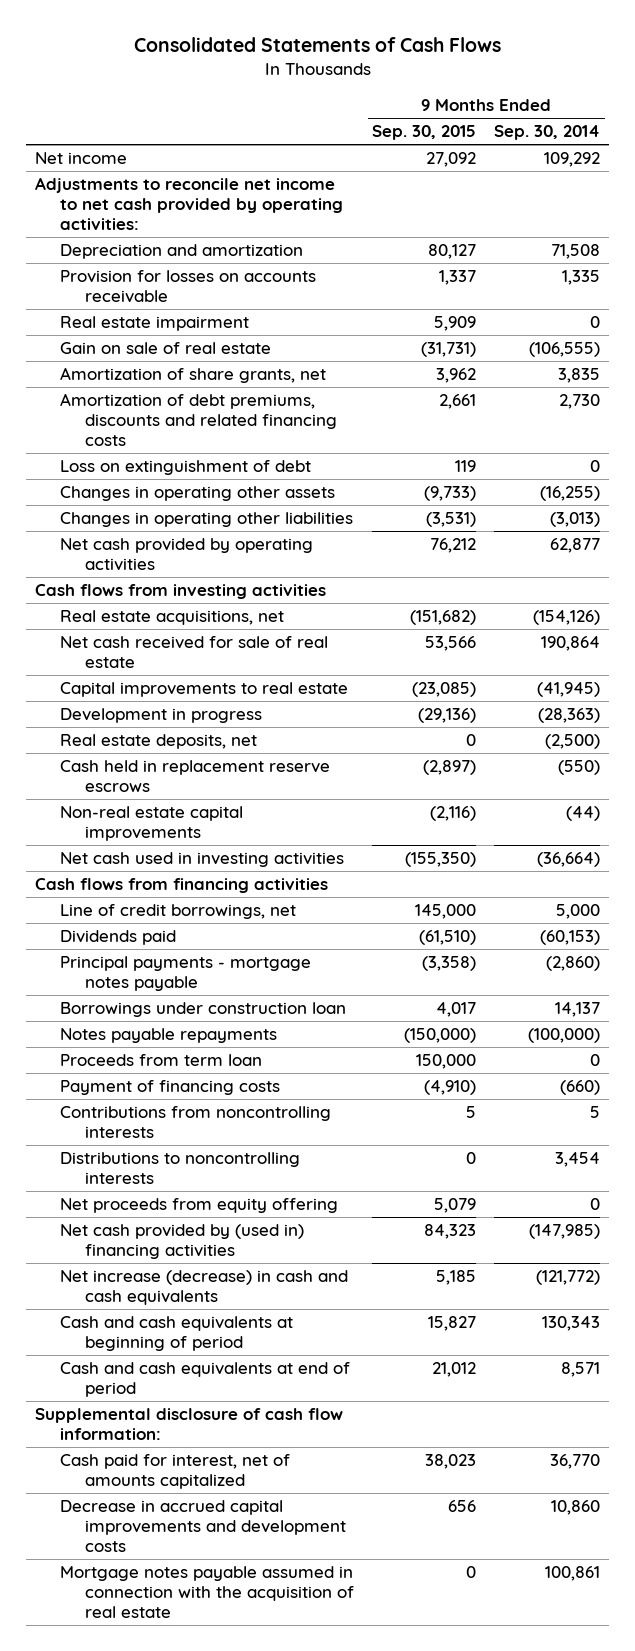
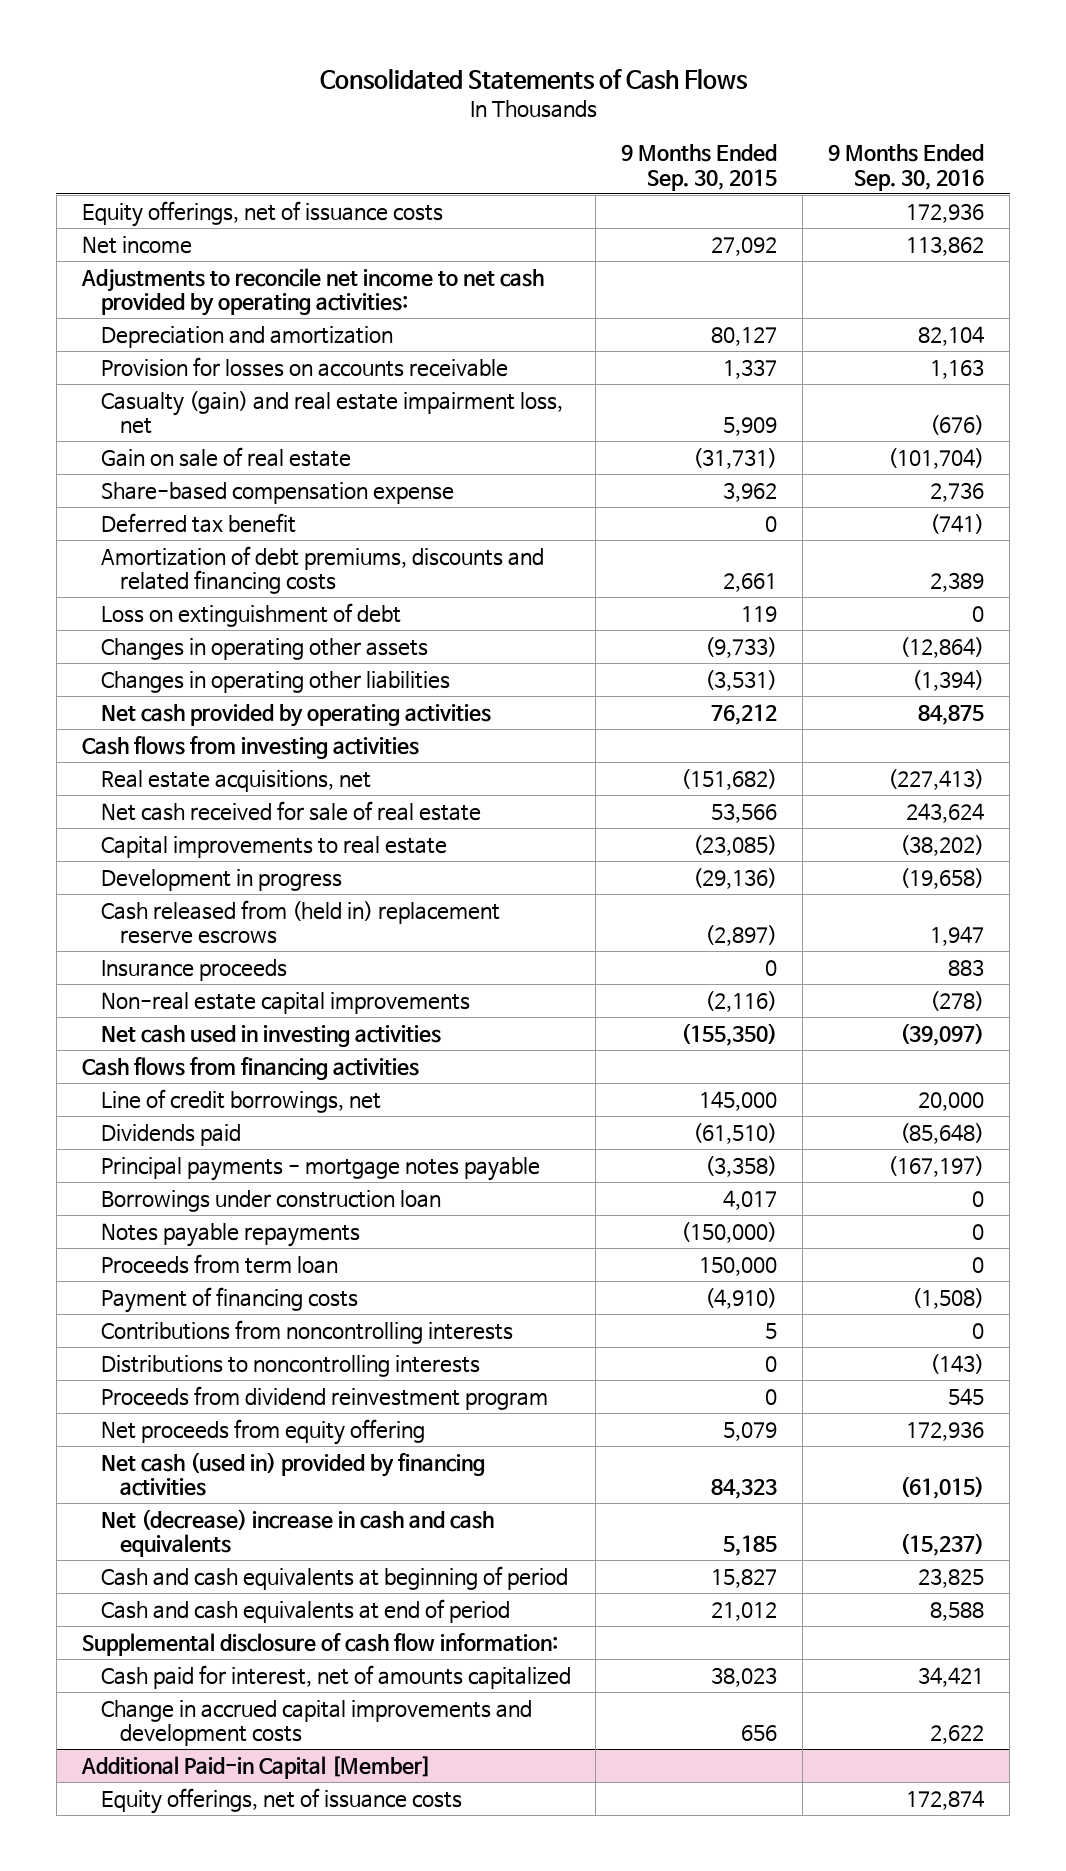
- | 9 Months Ended Sep. 30, 2015 | 9 Months Ended Sep. 30, 2014
+ | 9 Months Ended Sep. 30, 2015 | 9 Months Ended Sep. 30, 2016
+ Equity offerings, net of issuance costs | | 172,936
- Real estate impairment | 5,909 | 0
+ Casualty (gain) and real estate impairment loss, net | 5,909 | (676)
- Amortization of share grants, net | 3,962 | 3,835
+ Share-based compensation expense | 3,962 | 2,736
+ Deferred tax benefit | 0 | (741)
- Real estate deposits, net | 0 | (2,500)
- Cash held in replacement reserve escrows | (2,897) | (550)
+ Cash released from (held in) replacement reserve escrows | (2,897) | 1,947
+ Insurance proceeds | 0 | 883
+ Proceeds from dividend reinvestment program | 0 | 545
- Net cash provided by (used in) financing activities | 84,323 | (147,985)
- Net increase (decrease) in cash and cash equivalents | 5,185 | (121,772)
+ Net cash (used in) provided by financing activities | 84,323 | (61,015)
+ Net (decrease) increase in cash and cash equivalents | 5,185 | (15,237)
- Decrease in accrued capital improvements and development costs | 656 | 10,860
- Mortgage notes payable assumed in connection with the acquisition of real estate | 0 | 100,861
+ Change in accrued capital improvements and development costs | 656 | 2,622
+ Additional Paid-in Capital [Member]
+ Equity offerings, net of issuance costs | | 172,874

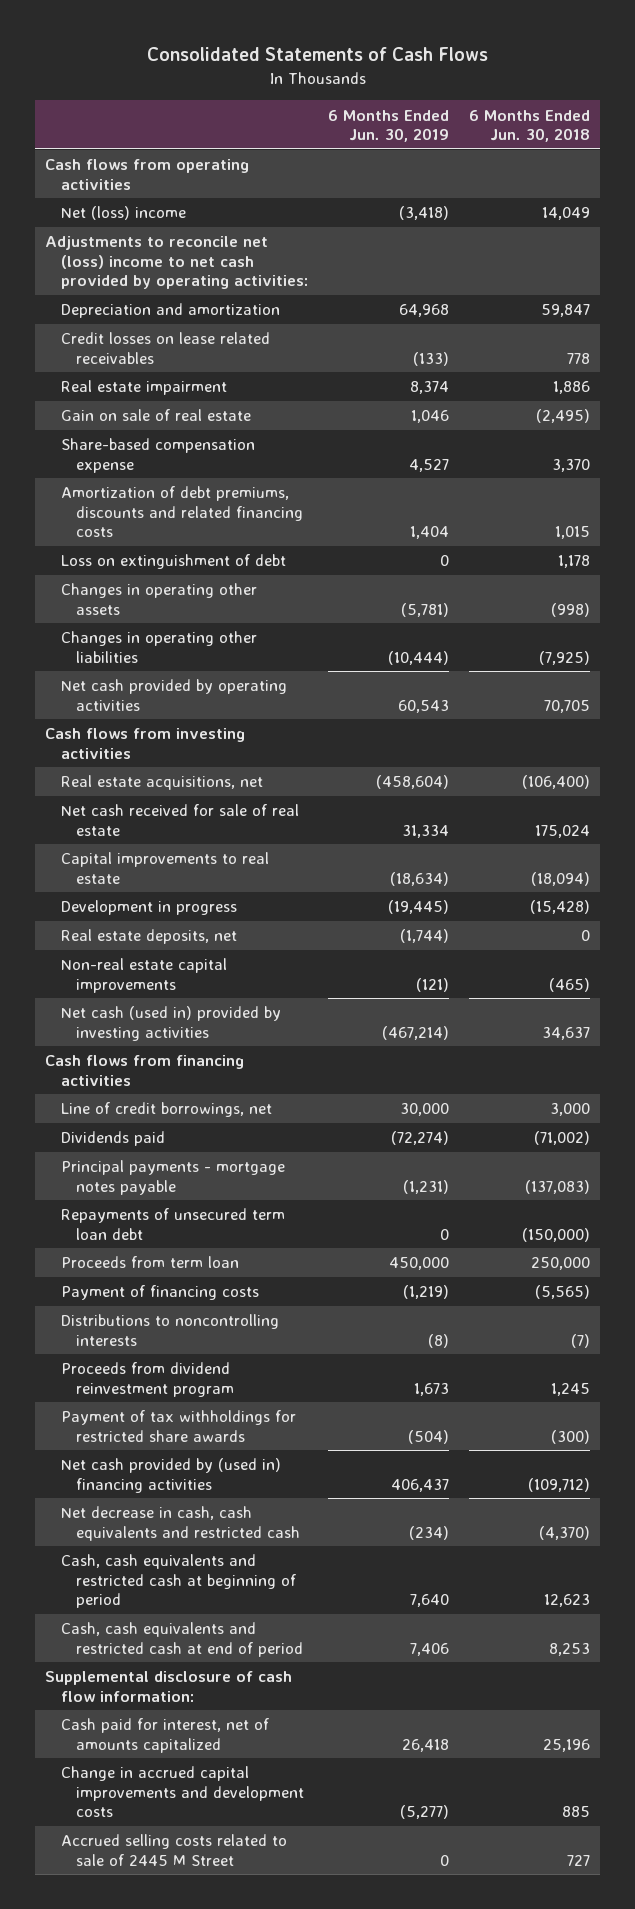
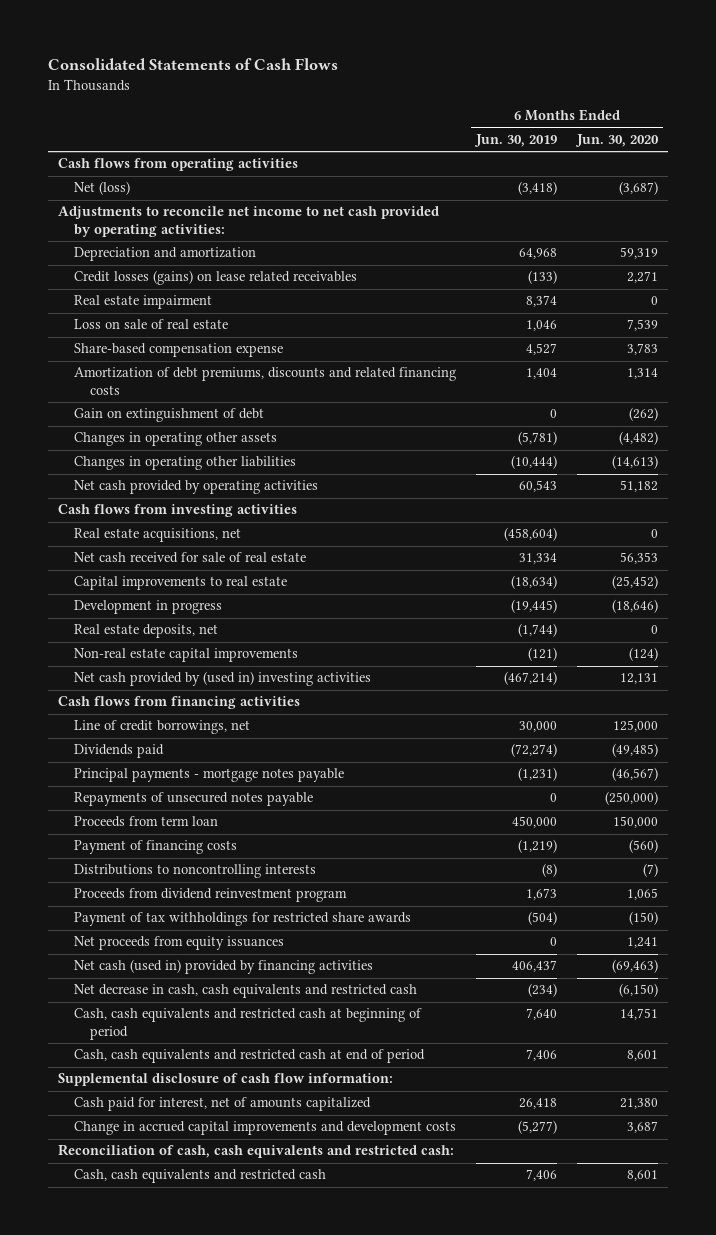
- | 6 Months Ended Jun. 30, 2019 | 6 Months Ended Jun. 30, 2018
+ | 6 Months Ended Jun. 30, 2019 | 6 Months Ended Jun. 30, 2020
- Net (loss) income | (3,418) | 14,049
- Adjustments to reconcile net (loss) income to net cash provided by operating activities:
+ Net (loss) | (3,418) | (3,687)
+ Adjustments to reconcile net income to net cash provided by operating activities:
- Credit losses on lease related receivables | (133) | 778
+ Credit losses (gains) on lease related receivables | (133) | 2,271
- Gain on sale of real estate | 1,046 | (2,495)
+ Loss on sale of real estate | 1,046 | 7,539
- Loss on extinguishment of debt | 0 | 1,178
+ Gain on extinguishment of debt | 0 | (262)
- Net cash (used in) provided by investing activities | (467,214) | 34,637
+ Net cash provided by (used in) investing activities | (467,214) | 12,131
- Repayments of unsecured term loan debt | 0 | (150,000)
+ Repayments of unsecured notes payable | 0 | (250,000)
- Net cash provided by (used in) financing activities | 406,437 | (109,712)
+ Net proceeds from equity issuances | 0 | 1,241
+ Net cash (used in) provided by financing activities | 406,437 | (69,463)
- Accrued selling costs related to sale of 2445 M Street | 0 | 727
+ Reconciliation of cash, cash equivalents and restricted cash:
+ Cash, cash equivalents and restricted cash | 7,406 | 8,601

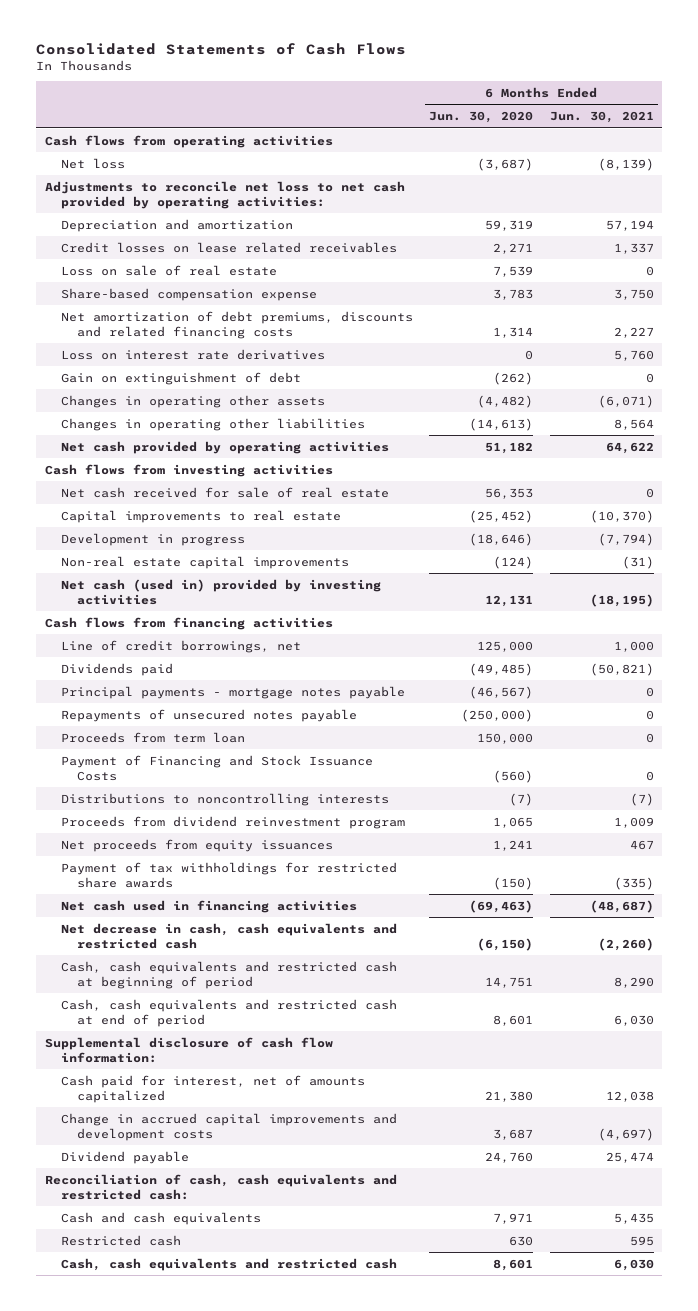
- | 6 Months Ended Jun. 30, 2019 | 6 Months Ended Jun. 30, 2020
+ | 6 Months Ended Jun. 30, 2020 | 6 Months Ended Jun. 30, 2021
- Net (loss) | (3,418) | (3,687)
- Adjustments to reconcile net income to net cash provided by operating activities:
+ Net loss | (3,687) | (8,139)
+ Adjustments to reconcile net loss to net cash provided by operating activities:
- Credit losses (gains) on lease related receivables | (133) | 2,271
- Real estate impairment | 8,374 | 0
+ Credit losses on lease related receivables | 2,271 | 1,337
- Amortization of debt premiums, discounts and related financing costs | 1,404 | 1,314
+ Net amortization of debt premiums, discounts and related financing costs | 1,314 | 2,227
+ Loss on interest rate derivatives | 0 | 5,760
- Real estate acquisitions, net | (458,604) | 0
- Real estate deposits, net | (1,744) | 0
- Net cash provided by (used in) investing activities | (467,214) | 12,131
+ Net cash (used in) provided by investing activities | 12,131 | (18,195)
- Payment of financing costs | (1,219) | (560)
+ Payment of Financing and Stock Issuance Costs | (560) | 0
- Net cash (used in) provided by financing activities | 406,437 | (69,463)
moved down: Payment of tax withholdings for restricted share awards | (150) | (335)
+ Net cash used in financing activities | (69,463) | (48,687)
+ Dividend payable | 24,760 | 25,474
+ Cash and cash equivalents | 7,971 | 5,435
+ Restricted cash | 630 | 595

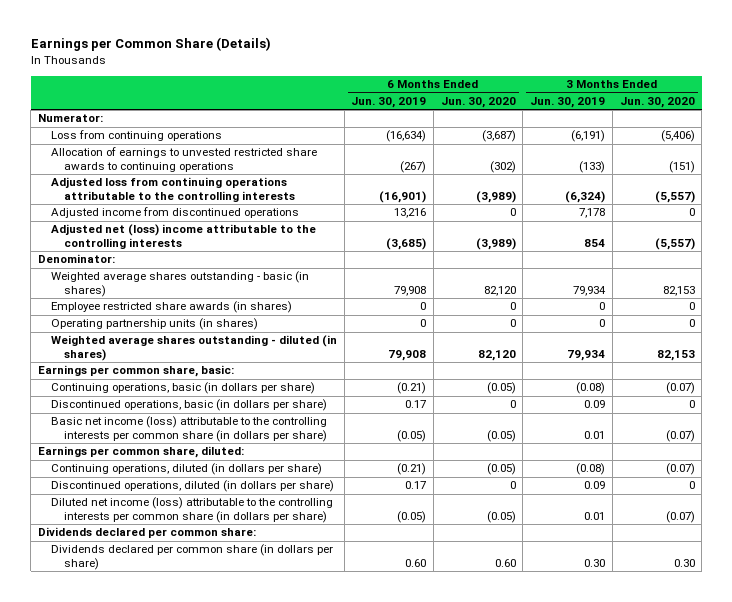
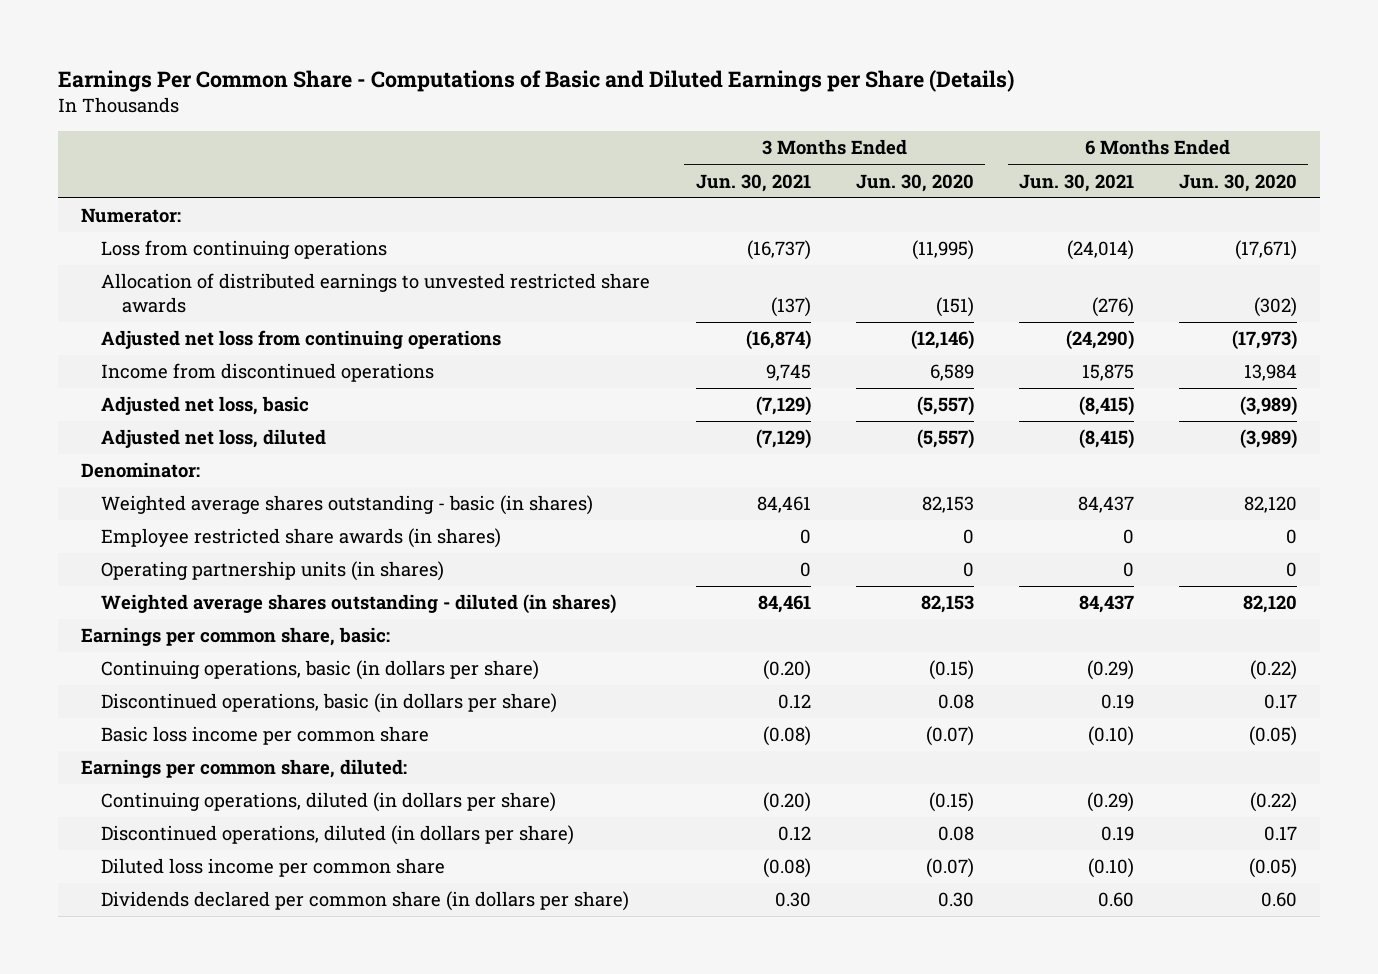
- Earnings per Common Share (Details)
+ Earnings Per Common Share - Computations of Basic and Diluted Earnings per Share (Details)
- | 6 Months Ended Jun. 30, 2019 | 6 Months Ended Jun. 30, 2020 | 3 Months Ended Jun. 30, 2019 | 3 Months Ended Jun. 30, 2020
+ | 3 Months Ended Jun. 30, 2021 | 3 Months Ended Jun. 30, 2020 | 6 Months Ended Jun. 30, 2021 | 6 Months Ended Jun. 30, 2020
- Loss from continuing operations | (16,634) | (3,687) | (6,191) | (5,406)
- Allocation of earnings to unvested restricted share awards to continuing operations | (267) | (302) | (133) | (151)
- Adjusted loss from continuing operations attributable to the controlling interests | (16,901) | (3,989) | (6,324) | (5,557)
- Adjusted income from discontinued operations | 13,216 | 0 | 7,178 | 0
- Adjusted net (loss) income attributable to the controlling interests | (3,685) | (3,989) | 854 | (5,557)
+ Loss from continuing operations | (16,737) | (11,995) | (24,014) | (17,671)
+ Allocation of distributed earnings to unvested restricted share awards | (137) | (151) | (276) | (302)
+ Adjusted net loss from continuing operations | (16,874) | (12,146) | (24,290) | (17,973)
+ Income from discontinued operations | 9,745 | 6,589 | 15,875 | 13,984
+ Adjusted net loss, basic | (7,129) | (5,557) | (8,415) | (3,989)
+ Adjusted net loss, diluted | (7,129) | (5,557) | (8,415) | (3,989)
- Continuing operations, basic (in dollars per share) | (0.21) | (0.05) | (0.08) | (0.07)
- Discontinued operations, basic (in dollars per share) | 0.17 | 0 | 0.09 | 0
- Basic net income (loss) attributable to the controlling interests per common share (in dollars per share) | (0.05) | (0.05) | 0.01 | (0.07)
+ Continuing operations, basic (in dollars per share) | (0.20) | (0.15) | (0.29) | (0.22)
+ Discontinued operations, basic (in dollars per share) | 0.12 | 0.08 | 0.19 | 0.17
+ Basic loss income per common share | (0.08) | (0.07) | (0.10) | (0.05)
- Continuing operations, diluted (in dollars per share) | (0.21) | (0.05) | (0.08) | (0.07)
- Discontinued operations, diluted (in dollars per share) | 0.17 | 0 | 0.09 | 0
- Diluted net income (loss) attributable to the controlling interests per common share (in dollars per share) | (0.05) | (0.05) | 0.01 | (0.07)
- Dividends declared per common share:
+ Continuing operations, diluted (in dollars per share) | (0.20) | (0.15) | (0.29) | (0.22)
+ Discontinued operations, diluted (in dollars per share) | 0.12 | 0.08 | 0.19 | 0.17
+ Diluted loss income per common share | (0.08) | (0.07) | (0.10) | (0.05)

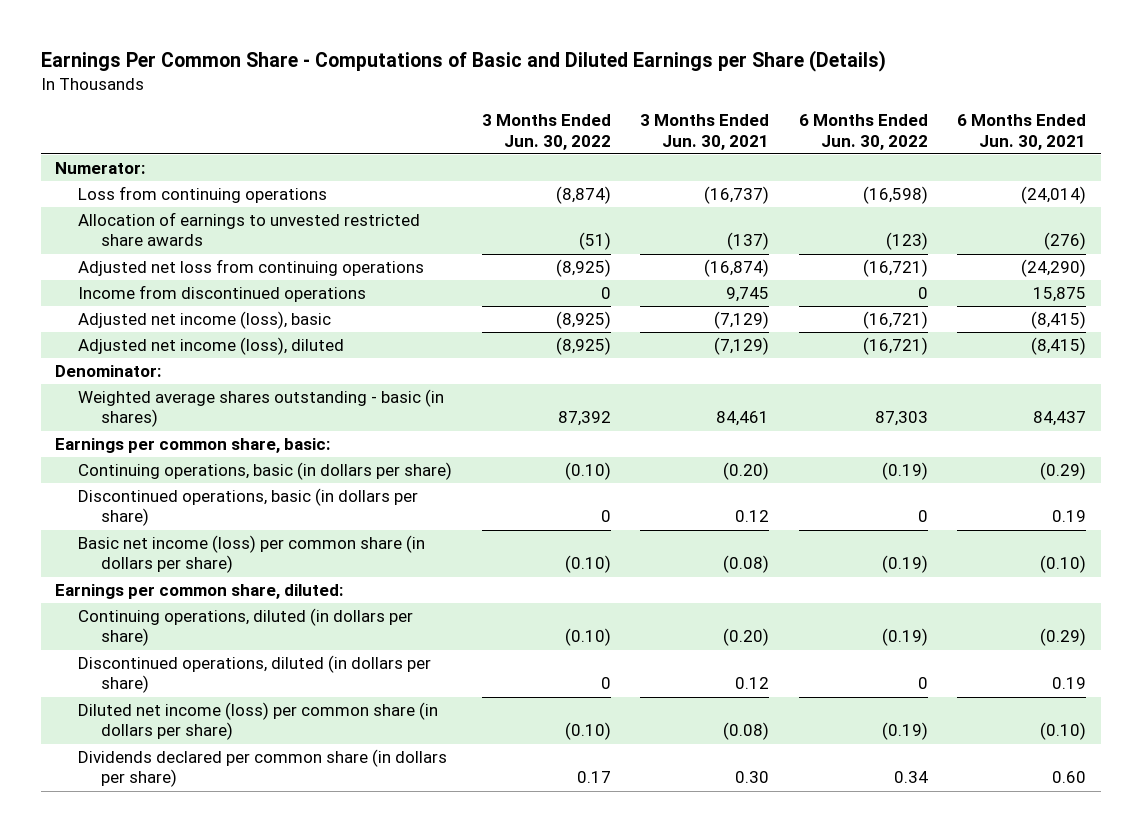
- | 3 Months Ended Jun. 30, 2021 | 3 Months Ended Jun. 30, 2020 | 6 Months Ended Jun. 30, 2021 | 6 Months Ended Jun. 30, 2020
+ | 3 Months Ended Jun. 30, 2022 | 3 Months Ended Jun. 30, 2021 | 6 Months Ended Jun. 30, 2022 | 6 Months Ended Jun. 30, 2021
- Allocation of distributed earnings to unvested restricted share awards | (137) | (151) | (276) | (302)
+ Allocation of earnings to unvested restricted share awards | (51) | (137) | (123) | (276)
- Adjusted net loss, basic | (7,129) | (5,557) | (8,415) | (3,989)
- Adjusted net loss, diluted | (7,129) | (5,557) | (8,415) | (3,989)
+ Adjusted net income (loss), basic | (8,925) | (7,129) | (16,721) | (8,415)
+ Adjusted net income (loss), diluted | (8,925) | (7,129) | (16,721) | (8,415)
- Employee restricted share awards (in shares) | 0 | 0 | 0 | 0
- Operating partnership units (in shares) | 0 | 0 | 0 | 0
- Weighted average shares outstanding - diluted (in shares) | 84,461 | 82,153 | 84,437 | 82,120
- Basic loss income per common share | (0.08) | (0.07) | (0.10) | (0.05)
+ Basic net income (loss) per common share (in dollars per share) | (0.10) | (0.08) | (0.19) | (0.10)
- Diluted loss income per common share | (0.08) | (0.07) | (0.10) | (0.05)
+ Diluted net income (loss) per common share (in dollars per share) | (0.10) | (0.08) | (0.19) | (0.10)

